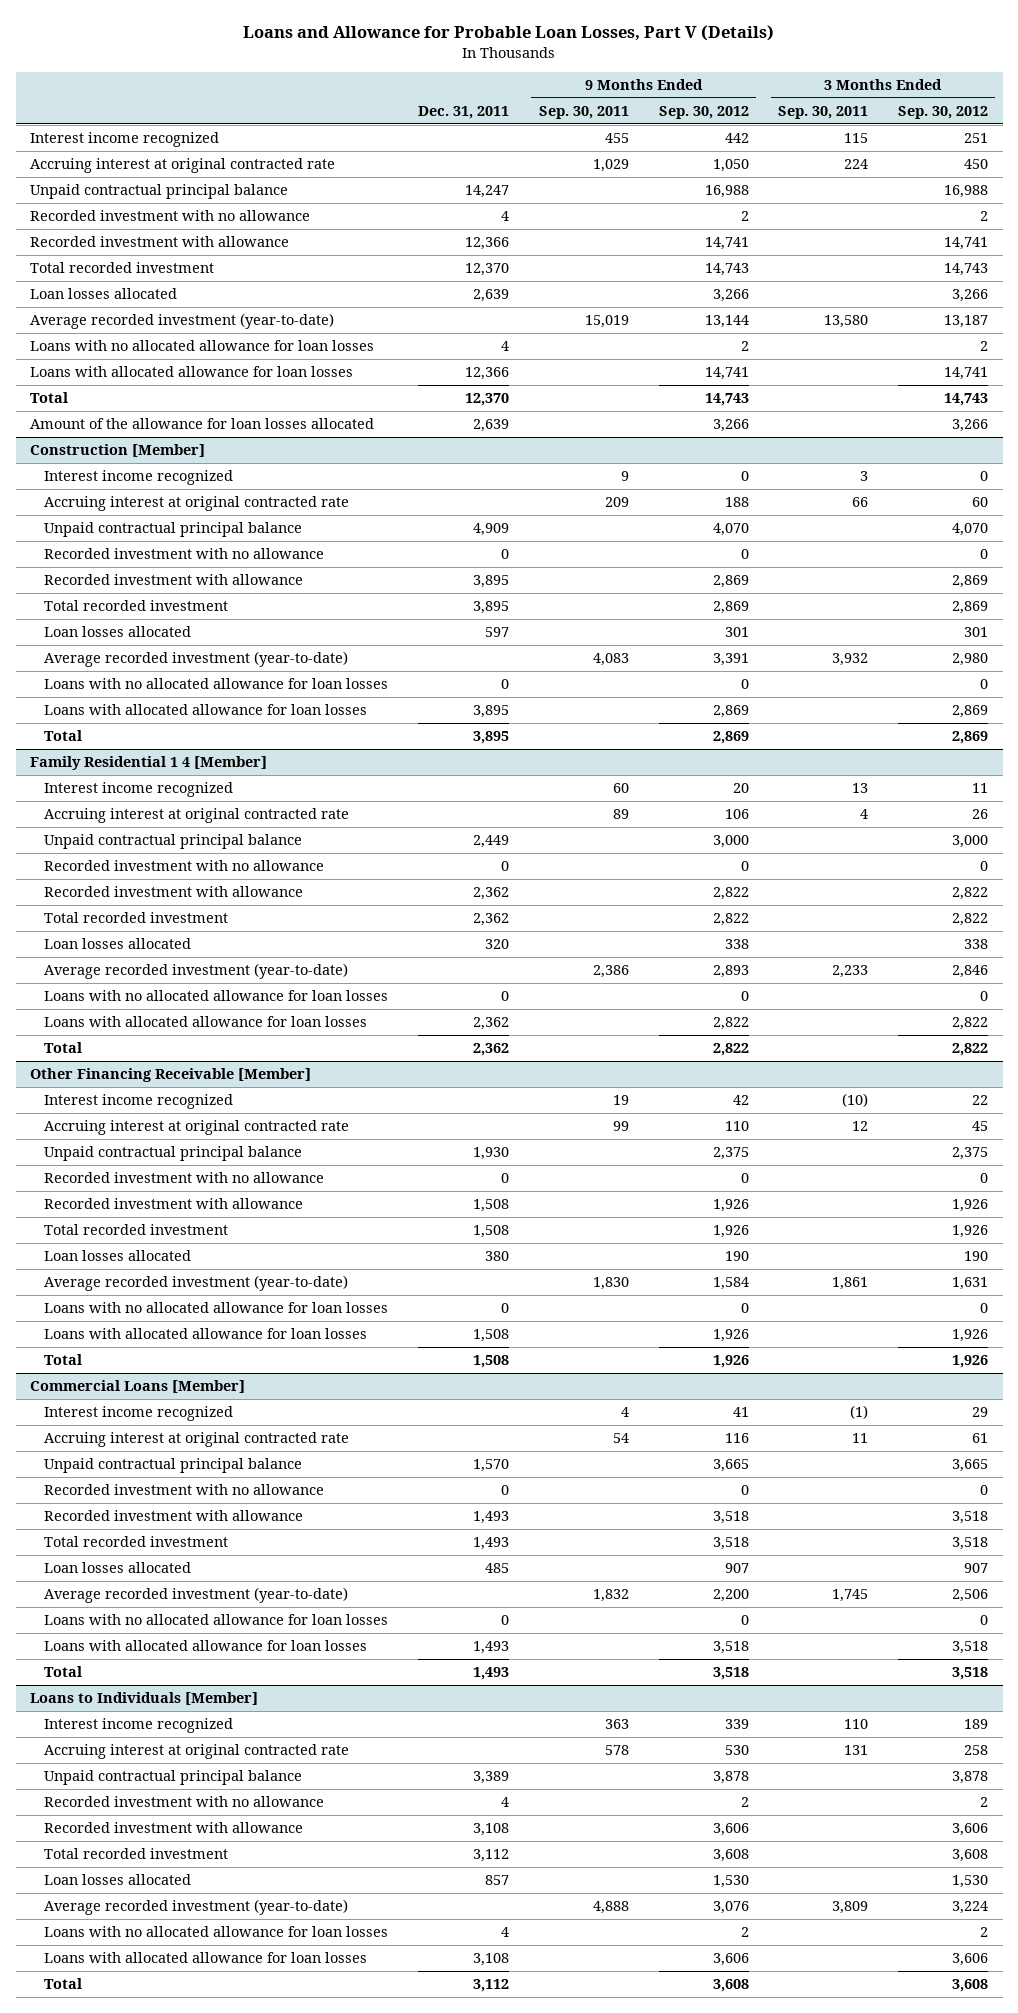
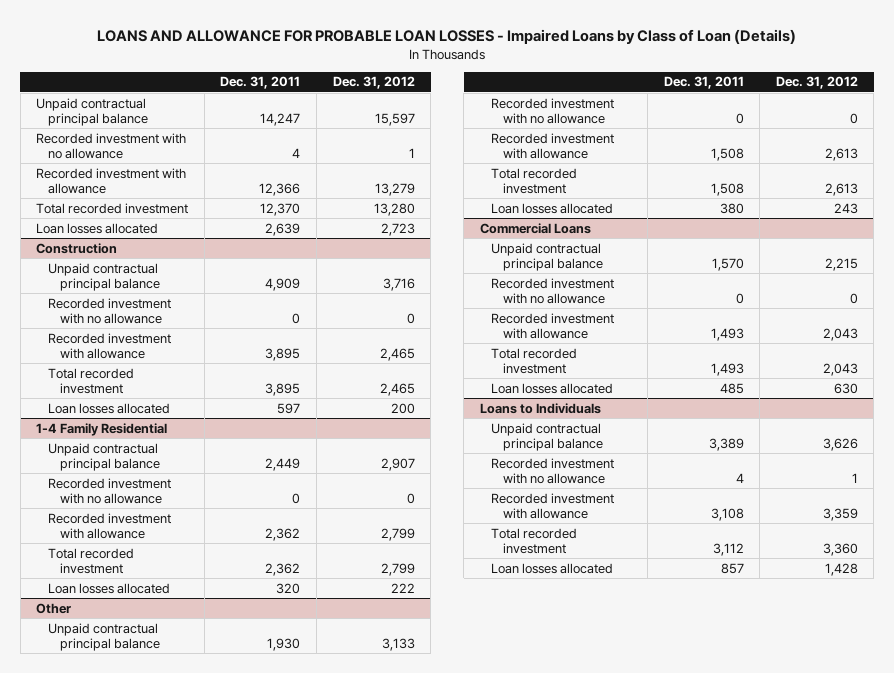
- Loans and Allowance for Probable Loan Losses, Part V (Details)
+ LOANS AND ALLOWANCE FOR PROBABLE LOAN LOSSES - Impaired Loans by Class of Loan (Details)
- | Dec. 31, 2011 | 9 Months Ended Sep. 30, 2011 | 9 Months Ended Sep. 30, 2012 | 3 Months Ended Sep. 30, 2011 | 3 Months Ended Sep. 30, 2012
+ | Dec. 31, 2011 | Dec. 31, 2012
- Interest income recognized | | 455 | 442 | 115 | 251
- Accruing interest at original contracted rate | | 1,029 | 1,050 | 224 | 450
- Average recorded investment (year-to-date) | | 15,019 | 13,144 | 13,580 | 13,187
- Loans with no allocated allowance for loan losses | 4 | | 2 | | 2
- Loans with allocated allowance for loan losses | 12,366 | | 14,741 | | 14,741
- Total | 12,370 | | 14,743 | | 14,743
- Amount of the allowance for loan losses allocated | 2,639 | | 3,266 | | 3,266
- Construction [Member]
- Interest income recognized | | 9 | 0 | 3 | 0
- Accruing interest at original contracted rate | | 209 | 188 | 66 | 60
+ Construction
- Average recorded investment (year-to-date) | | 4,083 | 3,391 | 3,932 | 2,980
- Loans with no allocated allowance for loan losses | 0 | | 0 | | 0
- Loans with allocated allowance for loan losses | 3,895 | | 2,869 | | 2,869
- Total | 3,895 | | 2,869 | | 2,869
- Family Residential 1 4 [Member]
- Interest income recognized | | 60 | 20 | 13 | 11
- Accruing interest at original contracted rate | | 89 | 106 | 4 | 26
+ 1-4 Family Residential
- Average recorded investment (year-to-date) | | 2,386 | 2,893 | 2,233 | 2,846
- Loans with no allocated allowance for loan losses | 0 | | 0 | | 0
- Loans with allocated allowance for loan losses | 2,362 | | 2,822 | | 2,822
- Total | 2,362 | | 2,822 | | 2,822
- Other Financing Receivable [Member]
- Interest income recognized | | 19 | 42 | (10) | 22
- Accruing interest at original contracted rate | | 99 | 110 | 12 | 45
+ Other
- Average recorded investment (year-to-date) | | 1,830 | 1,584 | 1,861 | 1,631
- Loans with no allocated allowance for loan losses | 0 | | 0 | | 0
- Loans with allocated allowance for loan losses | 1,508 | | 1,926 | | 1,926
- Total | 1,508 | | 1,926 | | 1,926
- Commercial Loans [Member]
- Interest income recognized | | 4 | 41 | (1) | 29
- Accruing interest at original contracted rate | | 54 | 116 | 11 | 61
+ Commercial Loans
- Average recorded investment (year-to-date) | | 1,832 | 2,200 | 1,745 | 2,506
- Loans with no allocated allowance for loan losses | 0 | | 0 | | 0
- Loans with allocated allowance for loan losses | 1,493 | | 3,518 | | 3,518
- Total | 1,493 | | 3,518 | | 3,518
- Loans to Individuals [Member]
- Interest income recognized | | 363 | 339 | 110 | 189
- Accruing interest at original contracted rate | | 578 | 530 | 131 | 258
+ Loans to Individuals
- Average recorded investment (year-to-date) | | 4,888 | 3,076 | 3,809 | 3,224
- Loans with no allocated allowance for loan losses | 4 | | 2 | | 2
- Loans with allocated allowance for loan losses | 3,108 | | 3,606 | | 3,606
- Total | 3,112 | | 3,608 | | 3,608

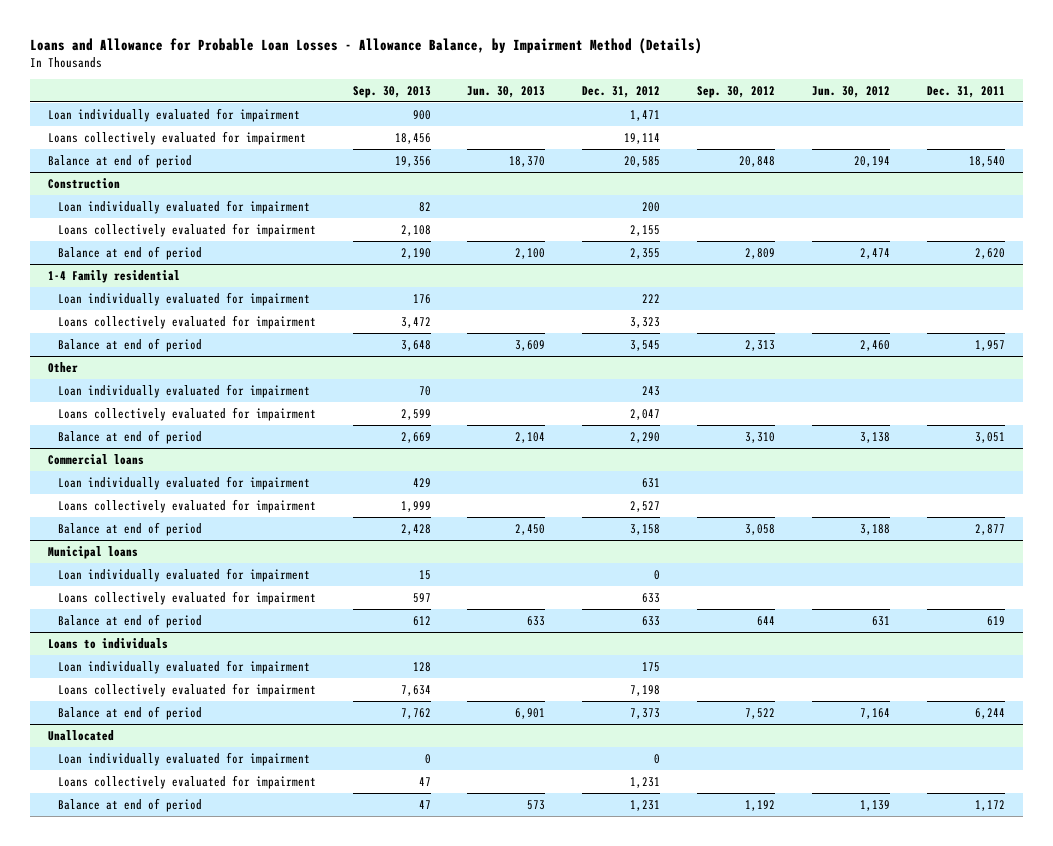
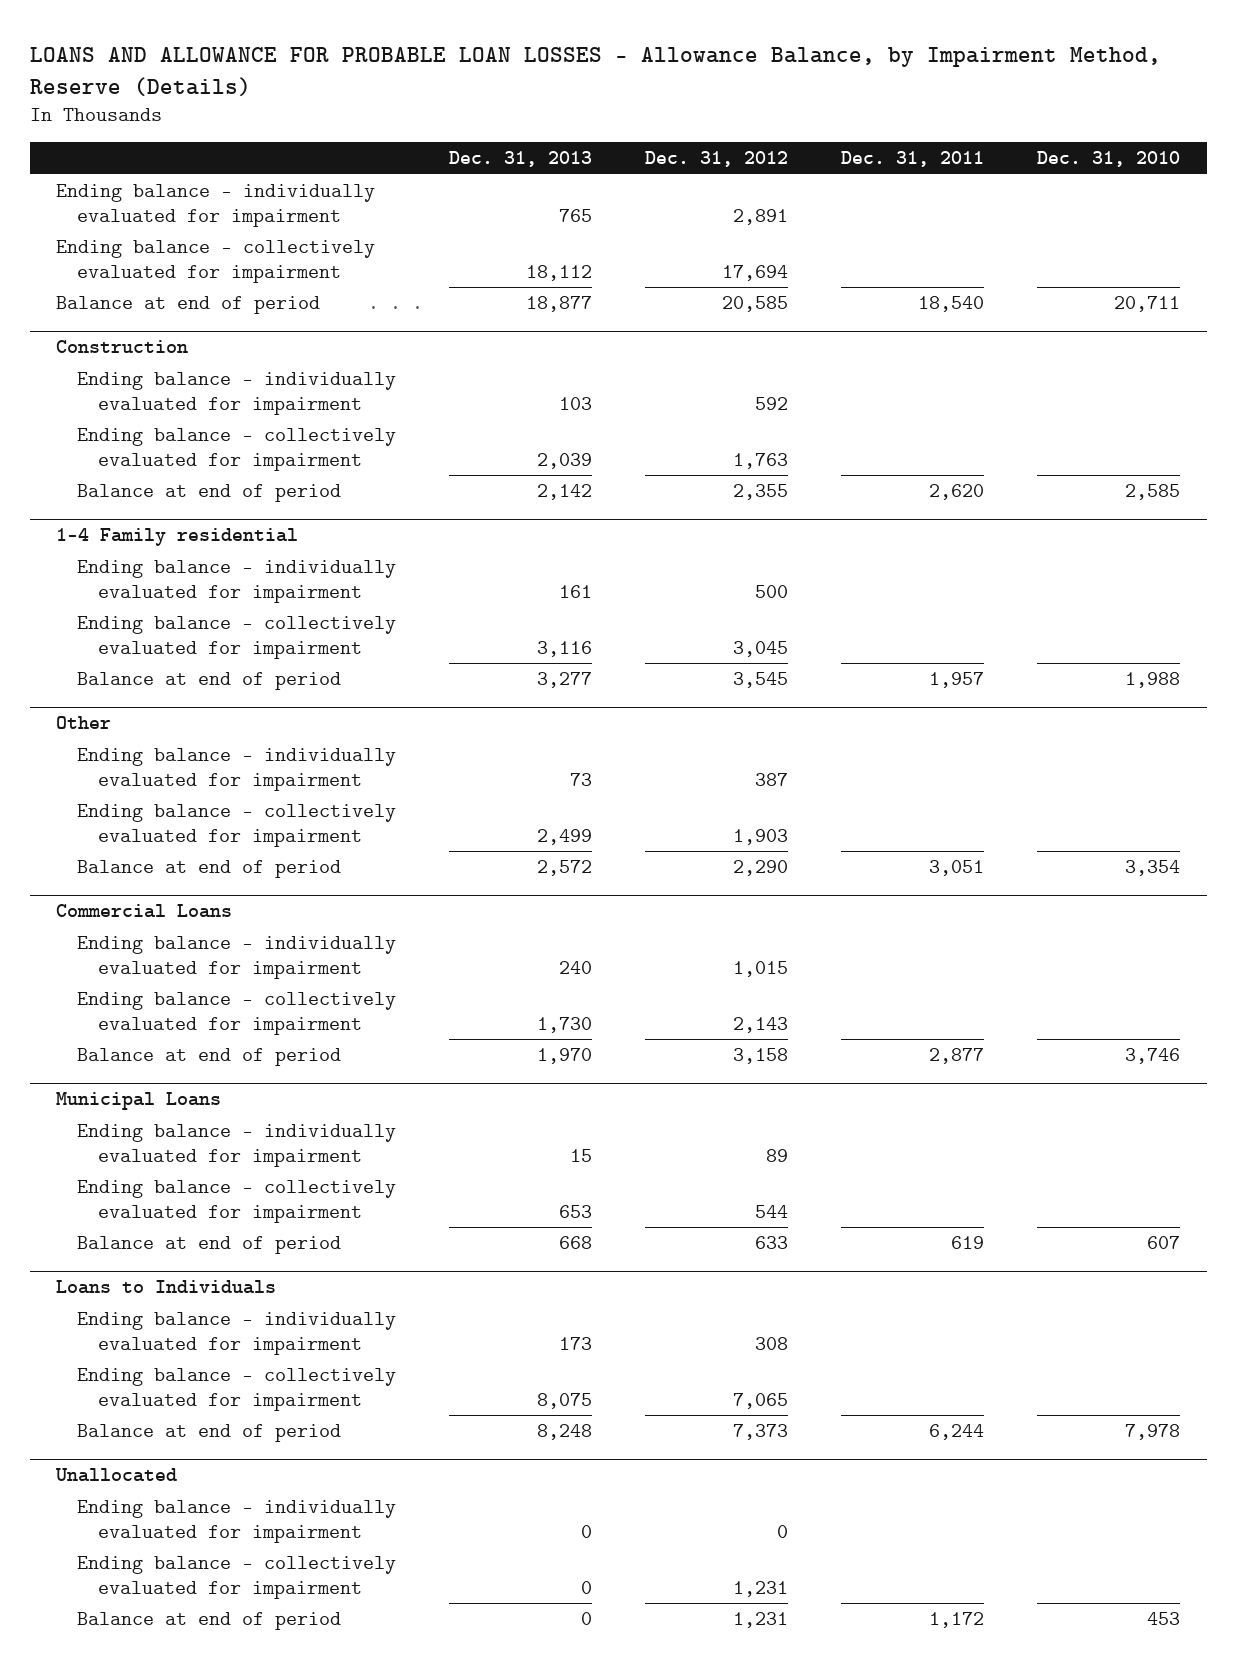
- Loans and Allowance for Probable Loan Losses - Allowance Balance, by Impairment Method (Details)
+ LOANS AND ALLOWANCE FOR PROBABLE LOAN LOSSES - Allowance Balance, by Impairment Method, Reserve (Details)
- | Sep. 30, 2013 | Jun. 30, 2013 | Dec. 31, 2012 | Sep. 30, 2012 | Jun. 30, 2012 | Dec. 31, 2011
+ | Dec. 31, 2013 | Dec. 31, 2012 | Dec. 31, 2011 | Dec. 31, 2010
- Loan individually evaluated for impairment | 900 | | 1,471 | | |
- Loans collectively evaluated for impairment | 18,456 | | 19,114 | | |
+ Ending balance - individually evaluated for impairment | 765 | 2,891 | |
+ Ending balance - collectively evaluated for impairment | 18,112 | 17,694 | |
@ Construction
- Loan individually evaluated for impairment | 82 | | 200 | | |
- Loans collectively evaluated for impairment | 2,108 | | 2,155 | | |
+ Ending balance - individually evaluated for impairment | 103 | 592 | |
+ Ending balance - collectively evaluated for impairment | 2,039 | 1,763 | |
@ 1-4 Family residential
- Loan individually evaluated for impairment | 176 | | 222 | | |
- Loans collectively evaluated for impairment | 3,472 | | 3,323 | | |
+ Ending balance - individually evaluated for impairment | 161 | 500 | |
+ Ending balance - collectively evaluated for impairment | 3,116 | 3,045 | |
@ Other
- Loan individually evaluated for impairment | 70 | | 243 | | |
- Loans collectively evaluated for impairment | 2,599 | | 2,047 | | |
+ Ending balance - individually evaluated for impairment | 73 | 387 | |
+ Ending balance - collectively evaluated for impairment | 2,499 | 1,903 | |
- Commercial loans
- Loan individually evaluated for impairment | 429 | | 631 | | |
- Loans collectively evaluated for impairment | 1,999 | | 2,527 | | |
+ Commercial Loans
+ Ending balance - individually evaluated for impairment | 240 | 1,015 | |
+ Ending balance - collectively evaluated for impairment | 1,730 | 2,143 | |
- Municipal loans
- Loan individually evaluated for impairment | 15 | | 0 | | |
- Loans collectively evaluated for impairment | 597 | | 633 | | |
+ Municipal Loans
+ Ending balance - individually evaluated for impairment | 15 | 89 | |
+ Ending balance - collectively evaluated for impairment | 653 | 544 | |
- Loans to individuals
- Loan individually evaluated for impairment | 128 | | 175 | | |
- Loans collectively evaluated for impairment | 7,634 | | 7,198 | | |
+ Loans to Individuals
+ Ending balance - individually evaluated for impairment | 173 | 308 | |
+ Ending balance - collectively evaluated for impairment | 8,075 | 7,065 | |
@ Unallocated
- Loan individually evaluated for impairment | 0 | | 0 | | |
- Loans collectively evaluated for impairment | 47 | | 1,231 | | |
+ Ending balance - individually evaluated for impairment | 0 | 0 | |
+ Ending balance - collectively evaluated for impairment | 0 | 1,231 | |

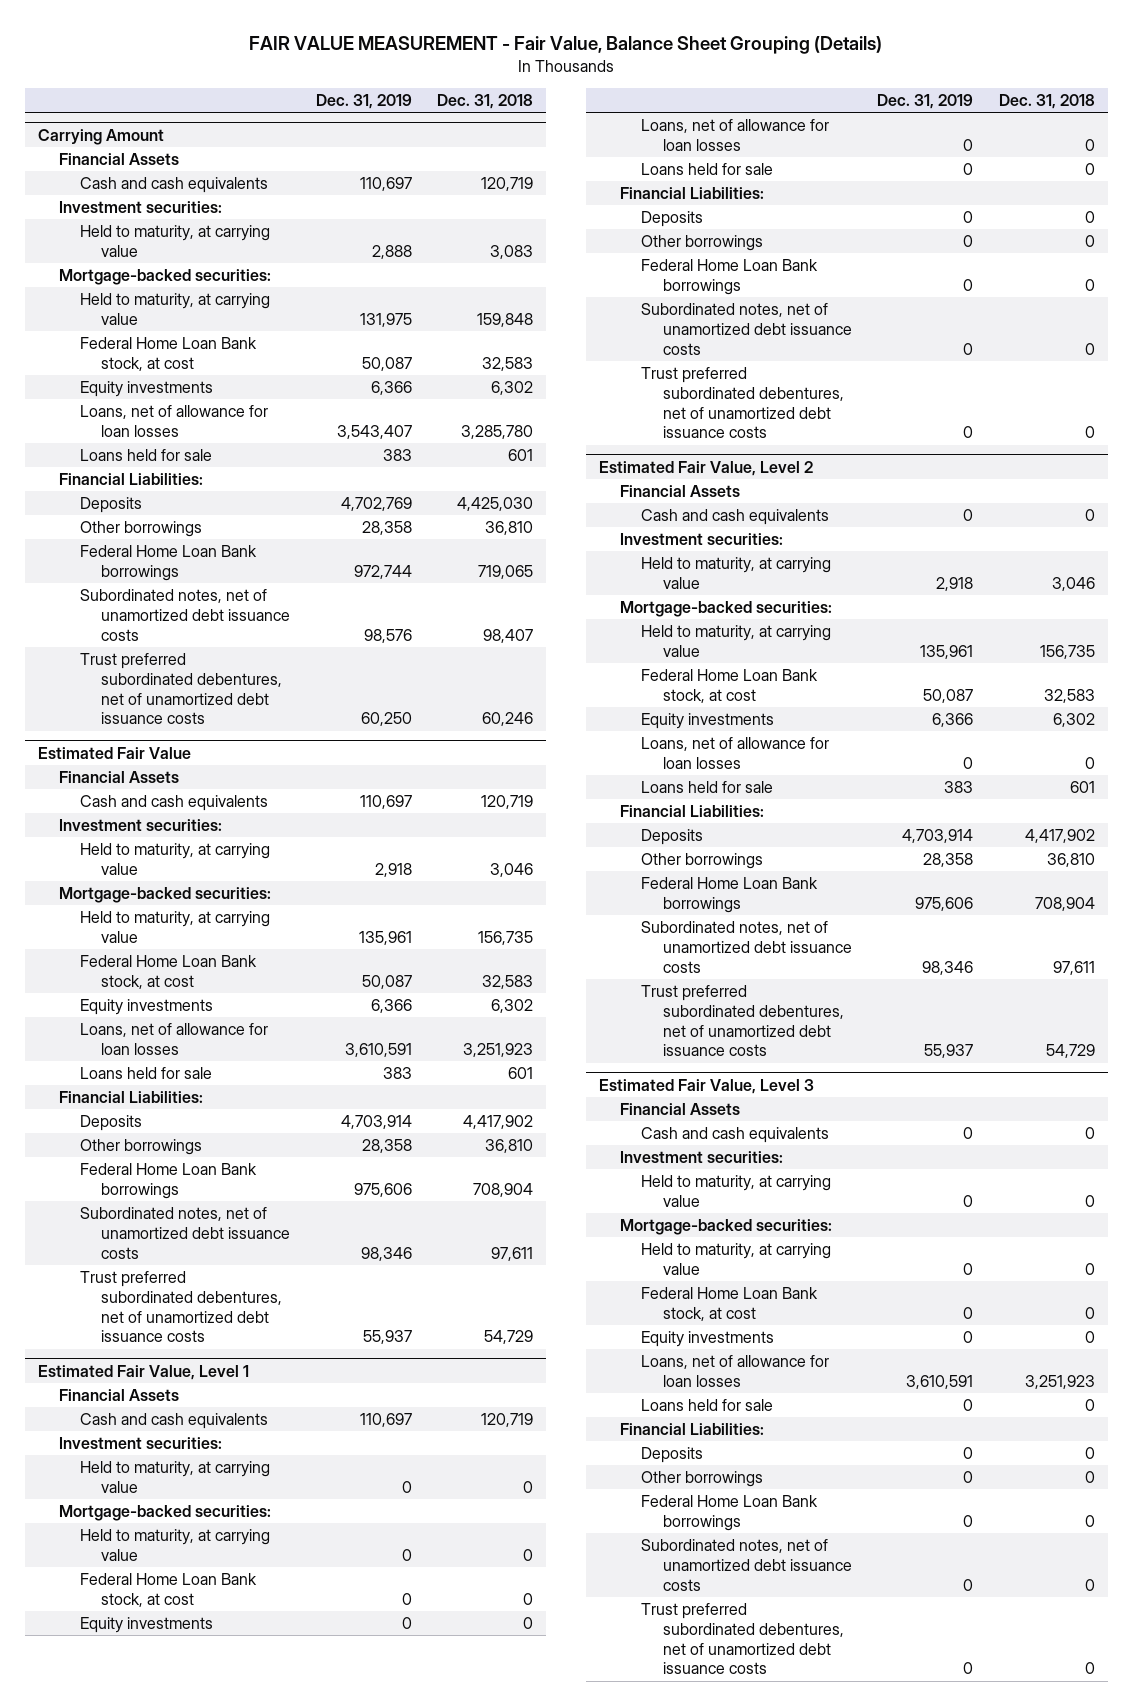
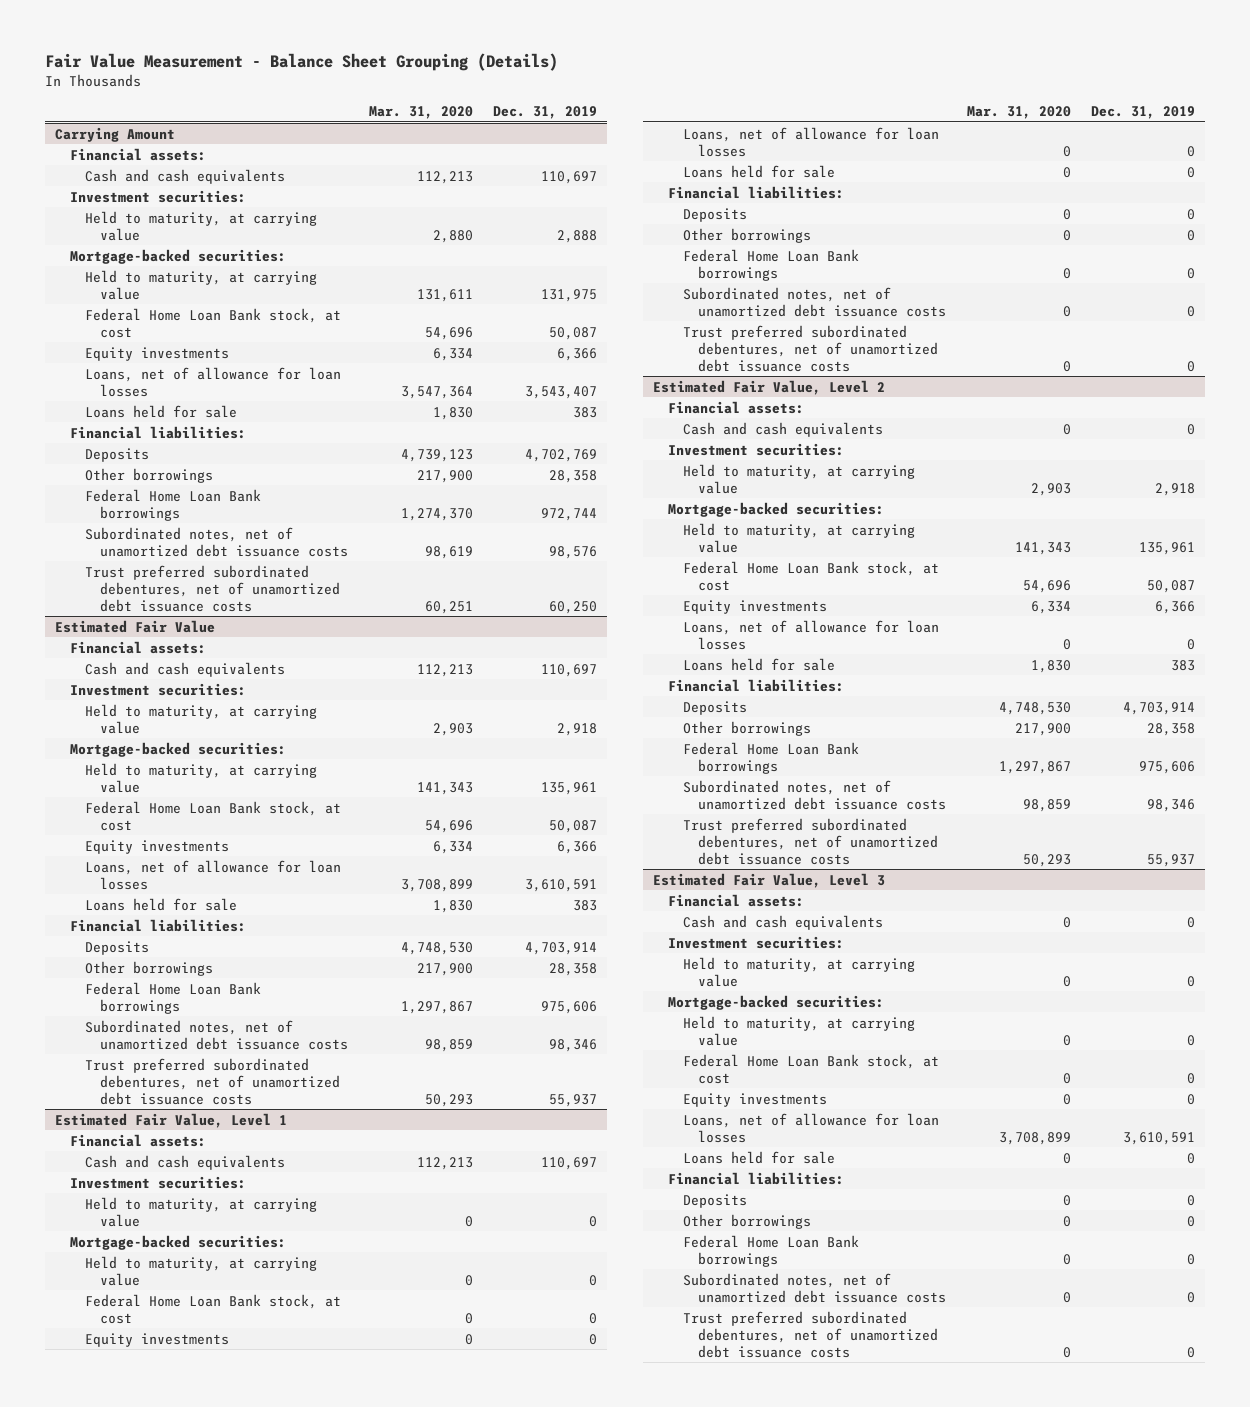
- FAIR VALUE MEASUREMENT - Fair Value, Balance Sheet Grouping (Details)
+ Fair Value Measurement - Balance Sheet Grouping (Details)
- | Dec. 31, 2019 | Dec. 31, 2018
+ | Mar. 31, 2020 | Dec. 31, 2019
@ Carrying Amount
- Financial Assets
+ Financial assets:
- Financial Liabilities:
+ Financial liabilities:
@ Estimated Fair Value
- Financial Assets
+ Financial assets:
- Financial Liabilities:
+ Financial liabilities:
@ Estimated Fair Value, Level 1
- Financial Assets
+ Financial assets:
- Financial Liabilities:
+ Financial liabilities:
@ Estimated Fair Value, Level 2
- Financial Assets
+ Financial assets:
- Financial Liabilities:
+ Financial liabilities:
@ Estimated Fair Value, Level 3
- Financial Assets
+ Financial assets:
- Financial Liabilities:
+ Financial liabilities:

